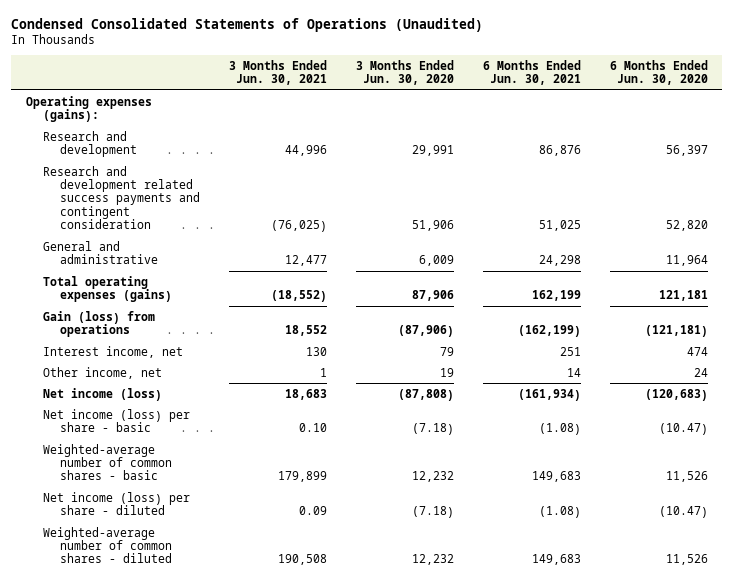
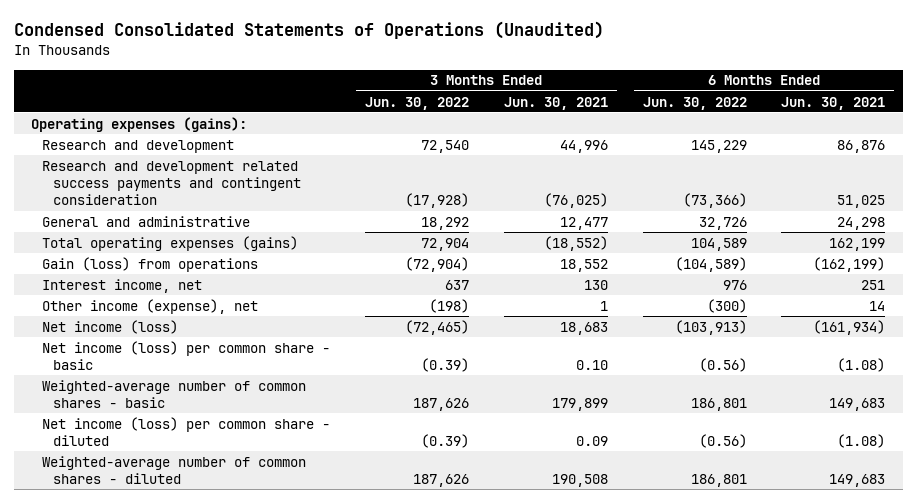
- | 3 Months Ended Jun. 30, 2021 | 3 Months Ended Jun. 30, 2020 | 6 Months Ended Jun. 30, 2021 | 6 Months Ended Jun. 30, 2020
+ | 3 Months Ended Jun. 30, 2022 | 3 Months Ended Jun. 30, 2021 | 6 Months Ended Jun. 30, 2022 | 6 Months Ended Jun. 30, 2021
- Other income, net | 1 | 19 | 14 | 24
+ Other income (expense), net | (198) | 1 | (300) | 14
- Net income (loss) per share - basic | 0.10 | (7.18) | (1.08) | (10.47)
+ Net income (loss) per common share - basic | (0.39) | 0.10 | (0.56) | (1.08)
- Net income (loss) per share - diluted | 0.09 | (7.18) | (1.08) | (10.47)
+ Net income (loss) per common share - diluted | (0.39) | 0.09 | (0.56) | (1.08)

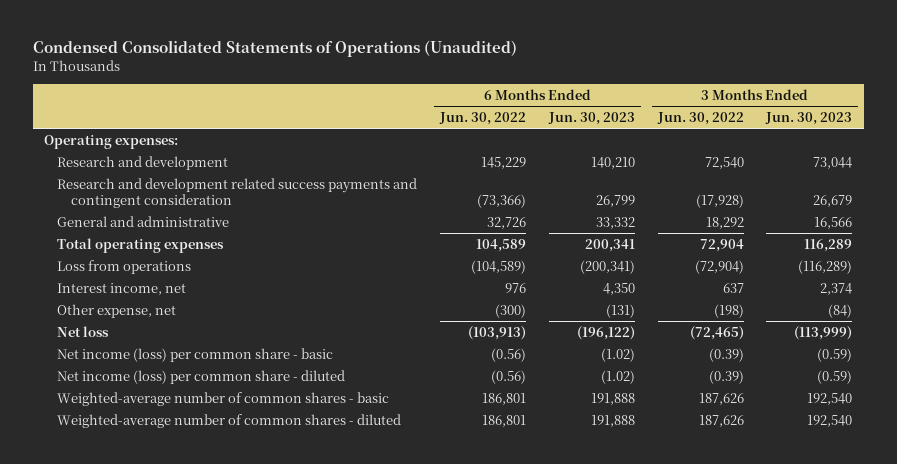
- | 3 Months Ended Jun. 30, 2022 | 3 Months Ended Jun. 30, 2021 | 6 Months Ended Jun. 30, 2022 | 6 Months Ended Jun. 30, 2021
+ | 6 Months Ended Jun. 30, 2022 | 6 Months Ended Jun. 30, 2023 | 3 Months Ended Jun. 30, 2022 | 3 Months Ended Jun. 30, 2023
- Operating expenses (gains):
+ Operating expenses:
- Total operating expenses (gains) | 72,904 | (18,552) | 104,589 | 162,199
- Gain (loss) from operations | (72,904) | 18,552 | (104,589) | (162,199)
+ Total operating expenses | 104,589 | 200,341 | 72,904 | 116,289
+ Loss from operations | (104,589) | (200,341) | (72,904) | (116,289)
- Other income (expense), net | (198) | 1 | (300) | 14
- Net income (loss) | (72,465) | 18,683 | (103,913) | (161,934)
+ Other expense, net | (300) | (131) | (198) | (84)
+ Net loss | (103,913) | (196,122) | (72,465) | (113,999)
moved down: Weighted-average number of common shares - basic | 186,801 | 191,888 | 187,626 | 192,540

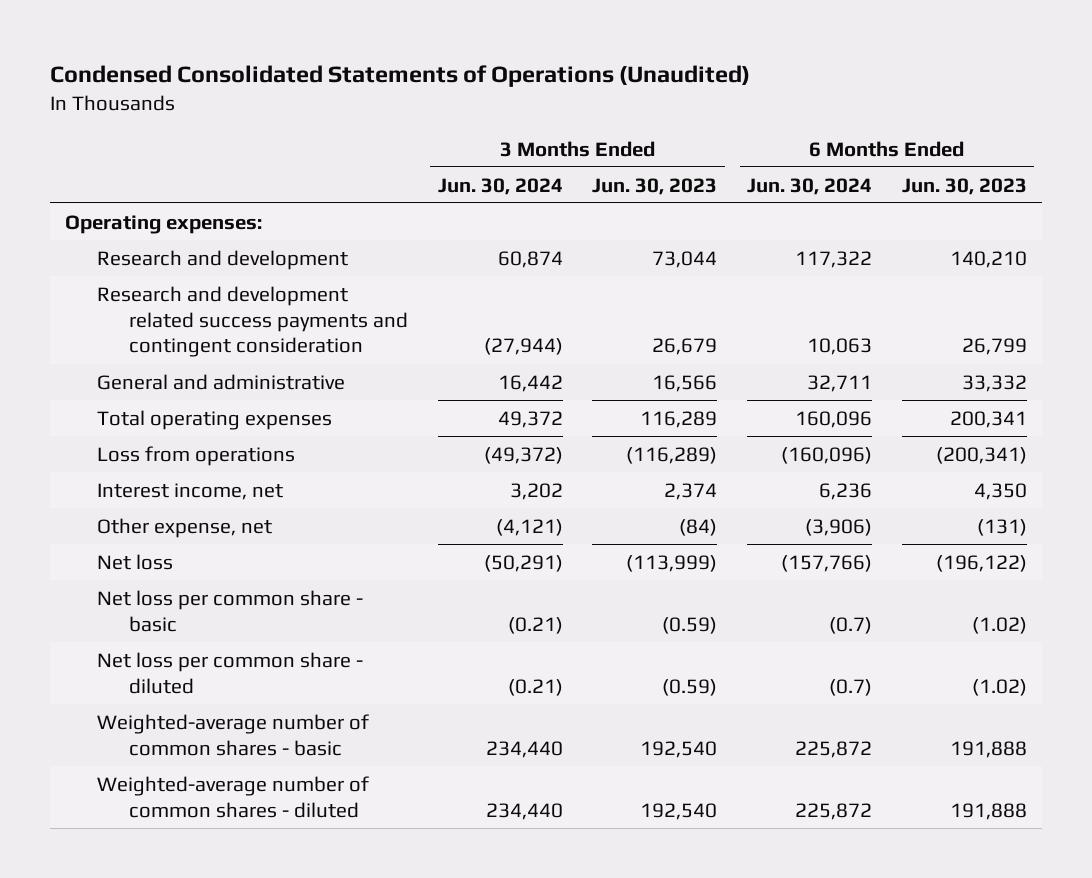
- | 6 Months Ended Jun. 30, 2022 | 6 Months Ended Jun. 30, 2023 | 3 Months Ended Jun. 30, 2022 | 3 Months Ended Jun. 30, 2023
+ | 3 Months Ended Jun. 30, 2024 | 3 Months Ended Jun. 30, 2023 | 6 Months Ended Jun. 30, 2024 | 6 Months Ended Jun. 30, 2023
- Net income (loss) per common share - basic | (0.56) | (1.02) | (0.39) | (0.59)
- Net income (loss) per common share - diluted | (0.56) | (1.02) | (0.39) | (0.59)
+ Net loss per common share - basic | (0.21) | (0.59) | (0.7) | (1.02)
+ Net loss per common share - diluted | (0.21) | (0.59) | (0.7) | (1.02)

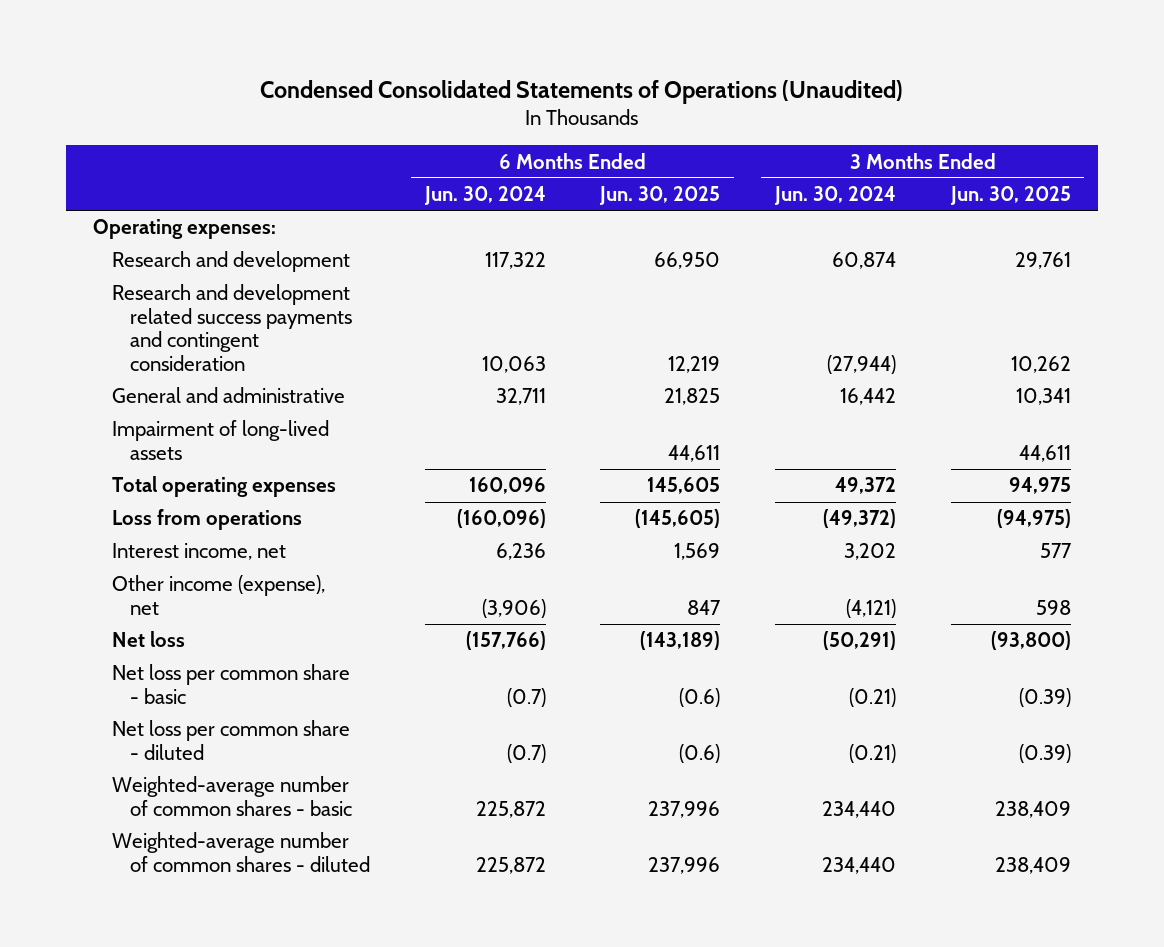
- | 3 Months Ended Jun. 30, 2024 | 3 Months Ended Jun. 30, 2023 | 6 Months Ended Jun. 30, 2024 | 6 Months Ended Jun. 30, 2023
+ | 6 Months Ended Jun. 30, 2024 | 6 Months Ended Jun. 30, 2025 | 3 Months Ended Jun. 30, 2024 | 3 Months Ended Jun. 30, 2025
+ Impairment of long-lived assets | | 44,611 | | 44,611
- Other expense, net | (4,121) | (84) | (3,906) | (131)
+ Other income (expense), net | (3,906) | 847 | (4,121) | 598

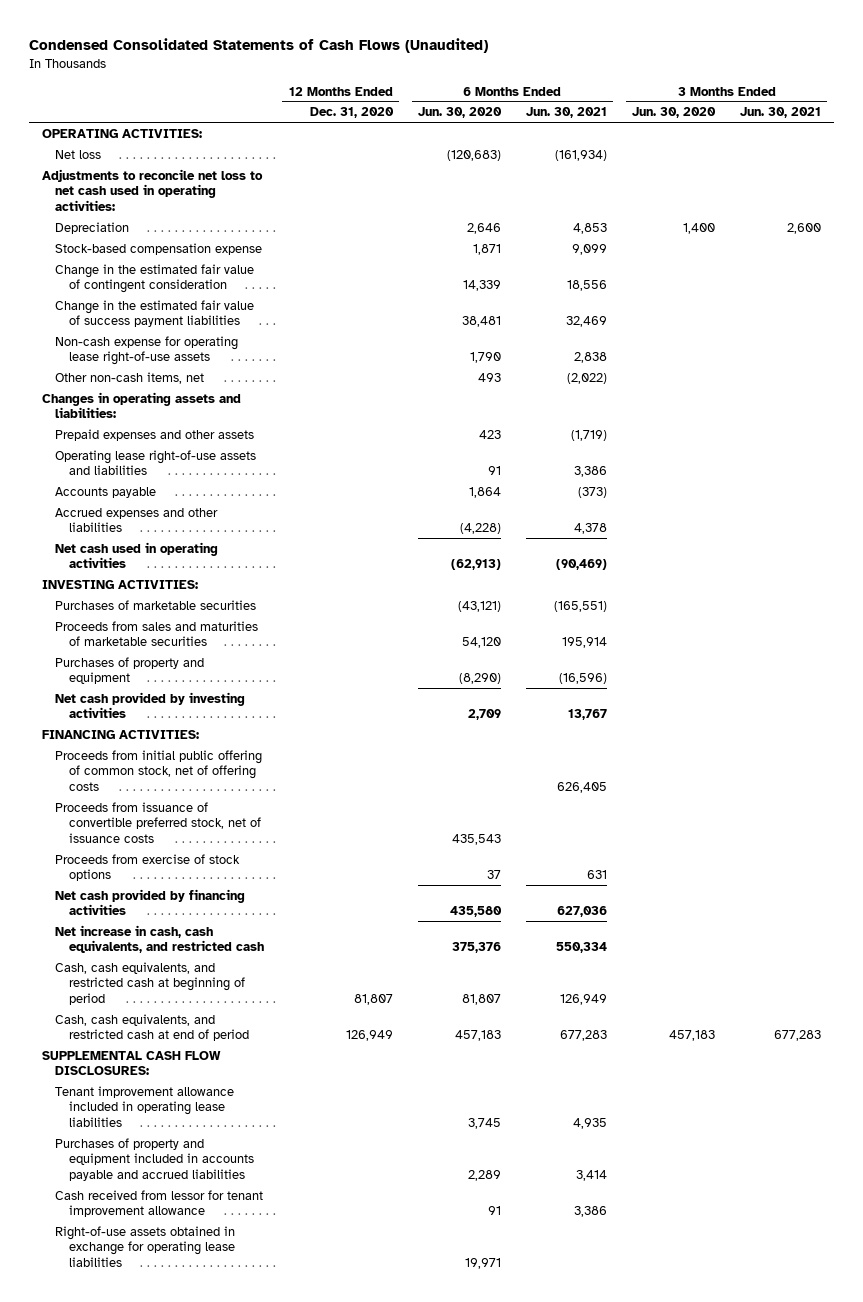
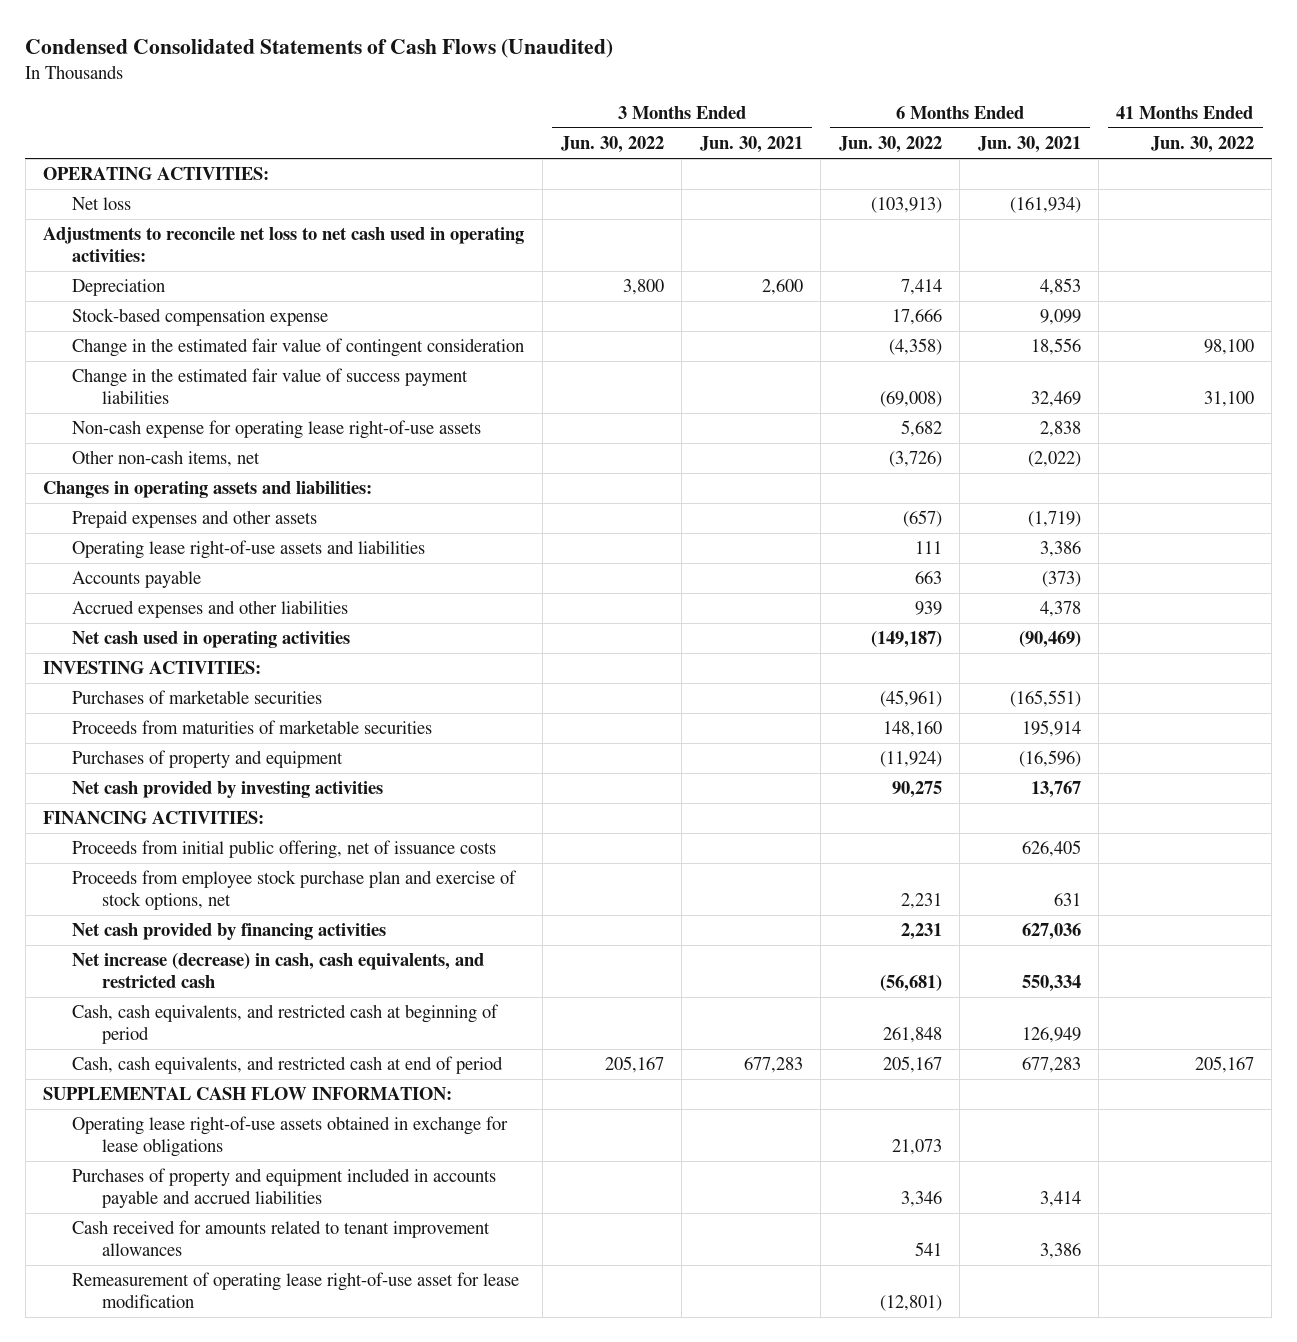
- | 12 Months Ended Dec. 31, 2020 | 6 Months Ended Jun. 30, 2020 | 6 Months Ended Jun. 30, 2021 | 3 Months Ended Jun. 30, 2020 | 3 Months Ended Jun. 30, 2021
+ | 3 Months Ended Jun. 30, 2022 | 3 Months Ended Jun. 30, 2021 | 6 Months Ended Jun. 30, 2022 | 6 Months Ended Jun. 30, 2021 | 41 Months Ended Jun. 30, 2022
- Proceeds from sales and maturities of marketable securities | | 54,120 | 195,914 | |
+ Proceeds from maturities of marketable securities | | | 148,160 | 195,914 |
- Proceeds from initial public offering of common stock, net of offering costs | | | 626,405 | |
- Proceeds from issuance of convertible preferred stock, net of issuance costs | | 435,543 | | |
- Proceeds from exercise of stock options | | 37 | 631 | |
+ Proceeds from initial public offering, net of issuance costs | | | | 626,405 |
+ Proceeds from employee stock purchase plan and exercise of stock options, net | | | 2,231 | 631 |
- Net increase in cash, cash equivalents, and restricted cash | | 375,376 | 550,334 | |
+ Net increase (decrease) in cash, cash equivalents, and restricted cash | | | (56,681) | 550,334 |
- SUPPLEMENTAL CASH FLOW DISCLOSURES:
- Tenant improvement allowance included in operating lease liabilities | | 3,745 | 4,935 | |
+ SUPPLEMENTAL CASH FLOW INFORMATION:
+ Operating lease right-of-use assets obtained in exchange for lease obligations | | | 21,073 | |
- Cash received from lessor for tenant improvement allowance | | 91 | 3,386 | |
- Right-of-use assets obtained in exchange for operating lease liabilities | | 19,971 | | |
+ Cash received for amounts related to tenant improvement allowances | | | 541 | 3,386 |
+ Remeasurement of operating lease right-of-use asset for lease modification | | | (12,801) | |

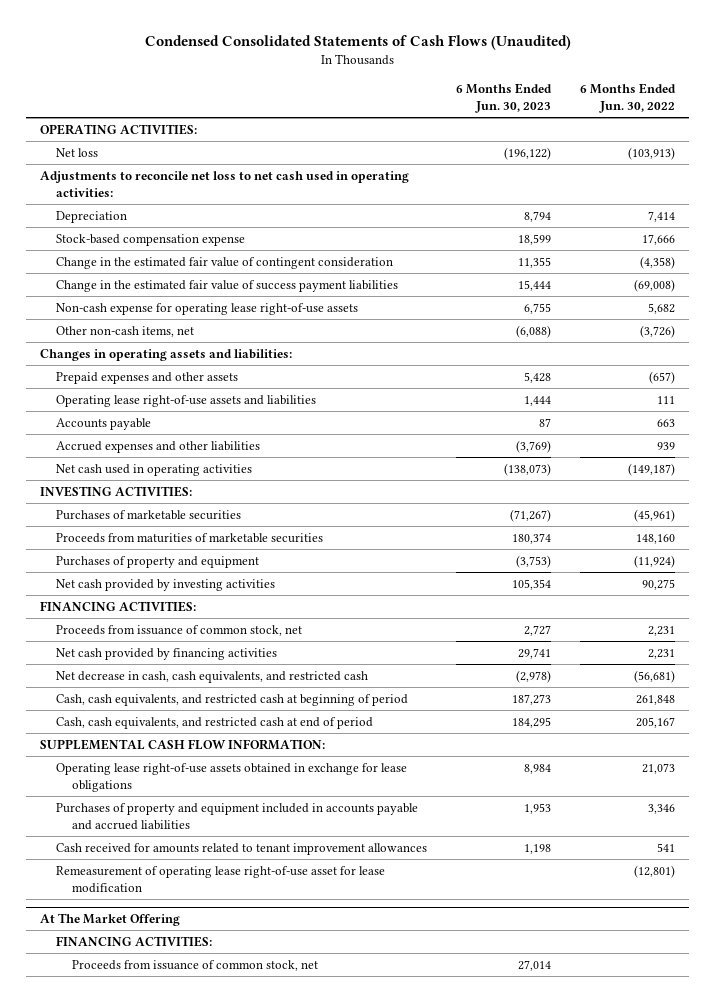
- | 3 Months Ended Jun. 30, 2022 | 3 Months Ended Jun. 30, 2021 | 6 Months Ended Jun. 30, 2022 | 6 Months Ended Jun. 30, 2021 | 41 Months Ended Jun. 30, 2022
+ | 6 Months Ended Jun. 30, 2023 | 6 Months Ended Jun. 30, 2022
- Proceeds from initial public offering, net of issuance costs | | | | 626,405 |
- Proceeds from employee stock purchase plan and exercise of stock options, net | | | 2,231 | 631 |
+ Proceeds from issuance of common stock, net | 2,727 | 2,231
- Net increase (decrease) in cash, cash equivalents, and restricted cash | | | (56,681) | 550,334 |
+ Net decrease in cash, cash equivalents, and restricted cash | (2,978) | (56,681)
+ At The Market Offering
+ FINANCING ACTIVITIES:
+ Proceeds from issuance of common stock, net | 27,014 |

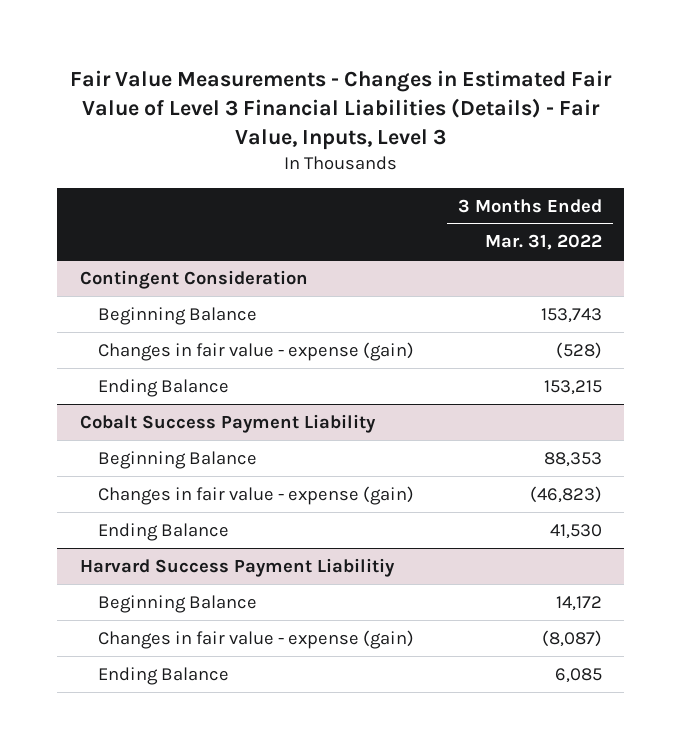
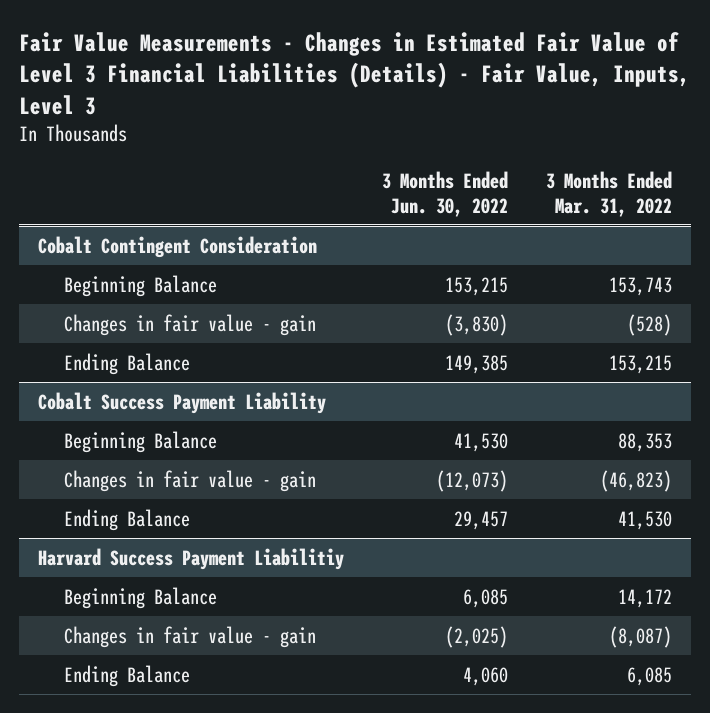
- | 3 Months Ended Mar. 31, 2022
+ | 3 Months Ended Jun. 30, 2022 | 3 Months Ended Mar. 31, 2022
- Contingent Consideration
+ Cobalt Contingent Consideration
- Changes in fair value - expense (gain) | (528)
+ Changes in fair value - gain | (3,830) | (528)
@ Cobalt Success Payment Liability
- Changes in fair value - expense (gain) | (46,823)
+ Changes in fair value - gain | (12,073) | (46,823)
@ Harvard Success Payment Liabilitiy
- Changes in fair value - expense (gain) | (8,087)
+ Changes in fair value - gain | (2,025) | (8,087)

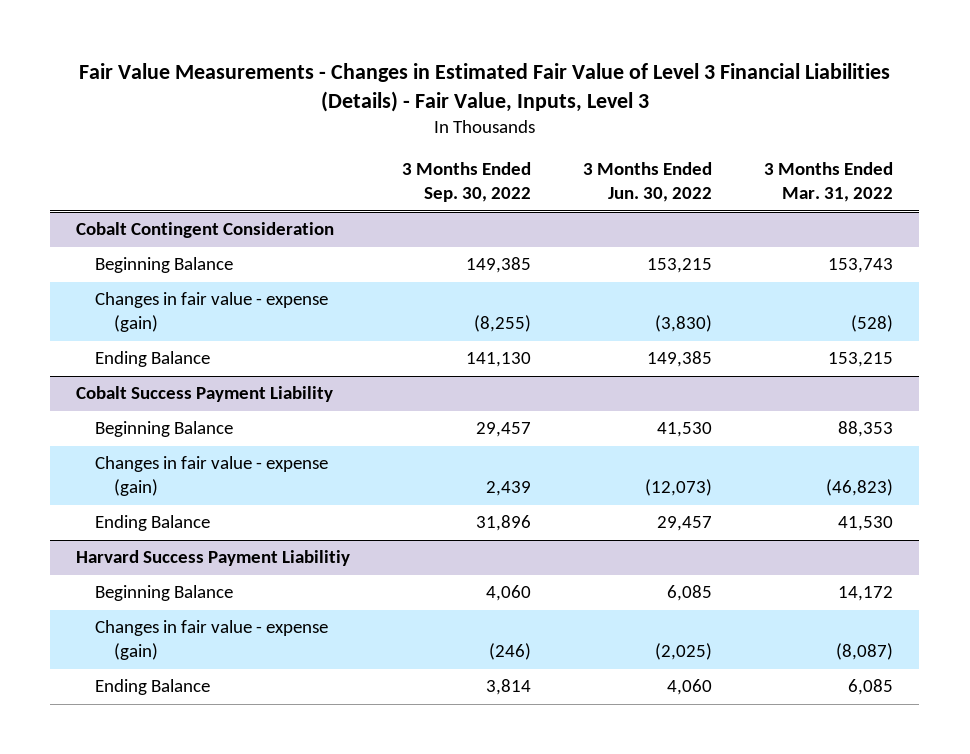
- | 3 Months Ended Jun. 30, 2022 | 3 Months Ended Mar. 31, 2022
+ | 3 Months Ended Sep. 30, 2022 | 3 Months Ended Jun. 30, 2022 | 3 Months Ended Mar. 31, 2022
@ Cobalt Contingent Consideration
- Changes in fair value - gain | (3,830) | (528)
+ Changes in fair value - expense (gain) | (8,255) | (3,830) | (528)
@ Cobalt Success Payment Liability
- Changes in fair value - gain | (12,073) | (46,823)
+ Changes in fair value - expense (gain) | 2,439 | (12,073) | (46,823)
@ Harvard Success Payment Liabilitiy
- Changes in fair value - gain | (2,025) | (8,087)
+ Changes in fair value - expense (gain) | (246) | (2,025) | (8,087)

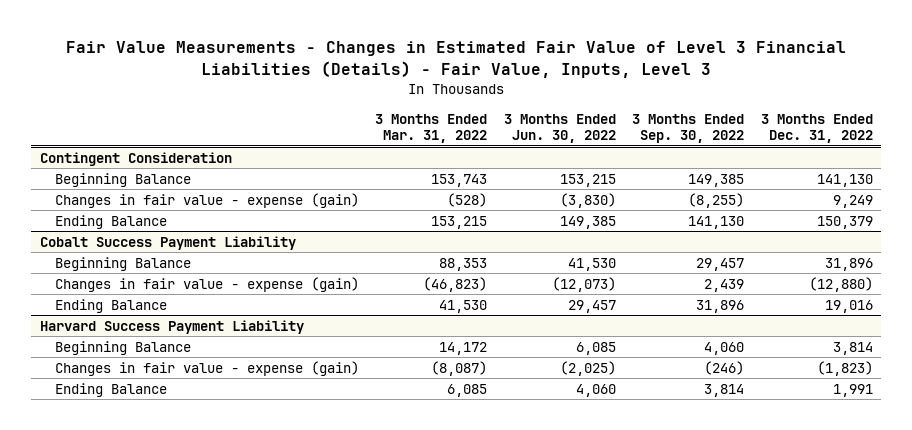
- | 3 Months Ended Sep. 30, 2022 | 3 Months Ended Jun. 30, 2022 | 3 Months Ended Mar. 31, 2022
+ | 3 Months Ended Mar. 31, 2022 | 3 Months Ended Jun. 30, 2022 | 3 Months Ended Sep. 30, 2022 | 3 Months Ended Dec. 31, 2022
- Cobalt Contingent Consideration
+ Contingent Consideration
- Harvard Success Payment Liabilitiy
+ Harvard Success Payment Liability

